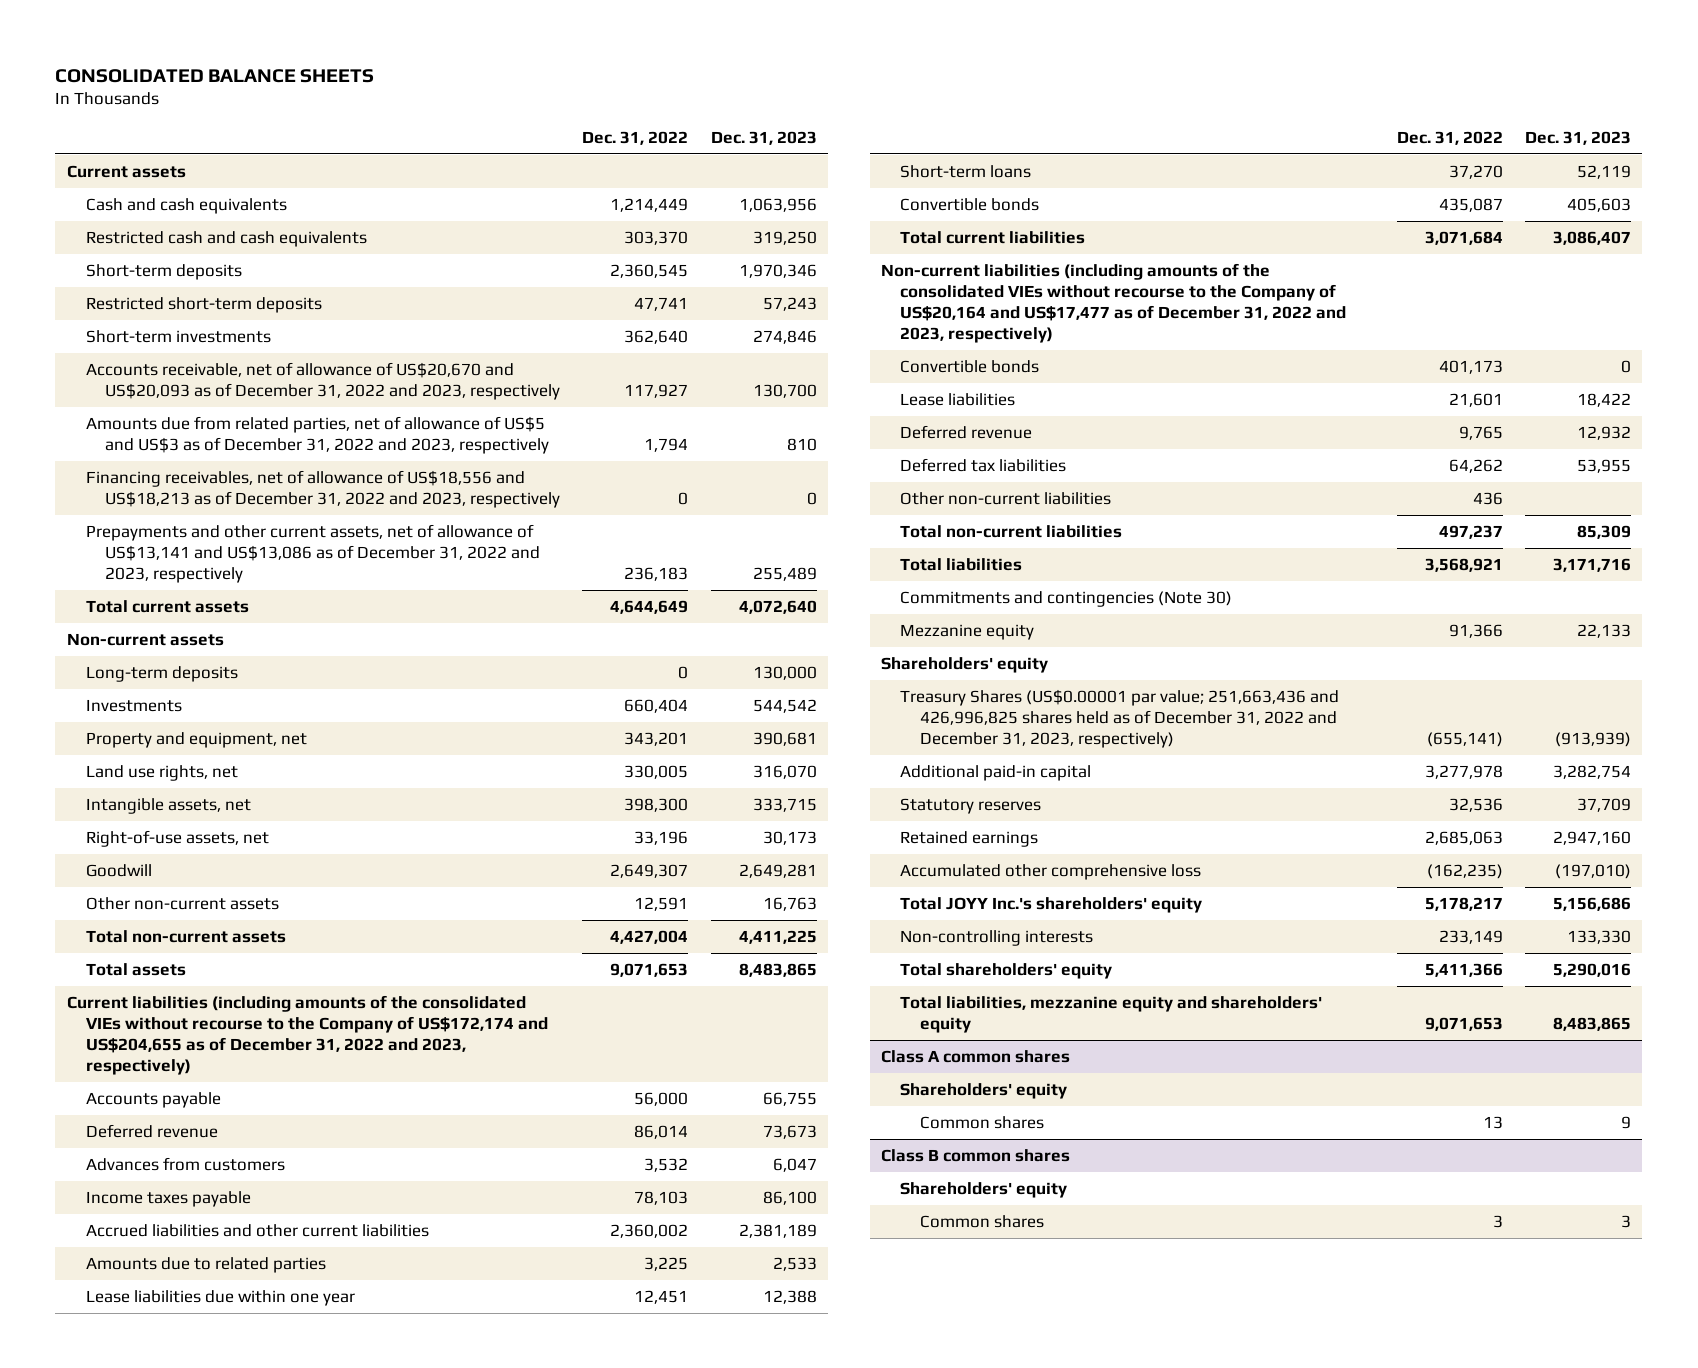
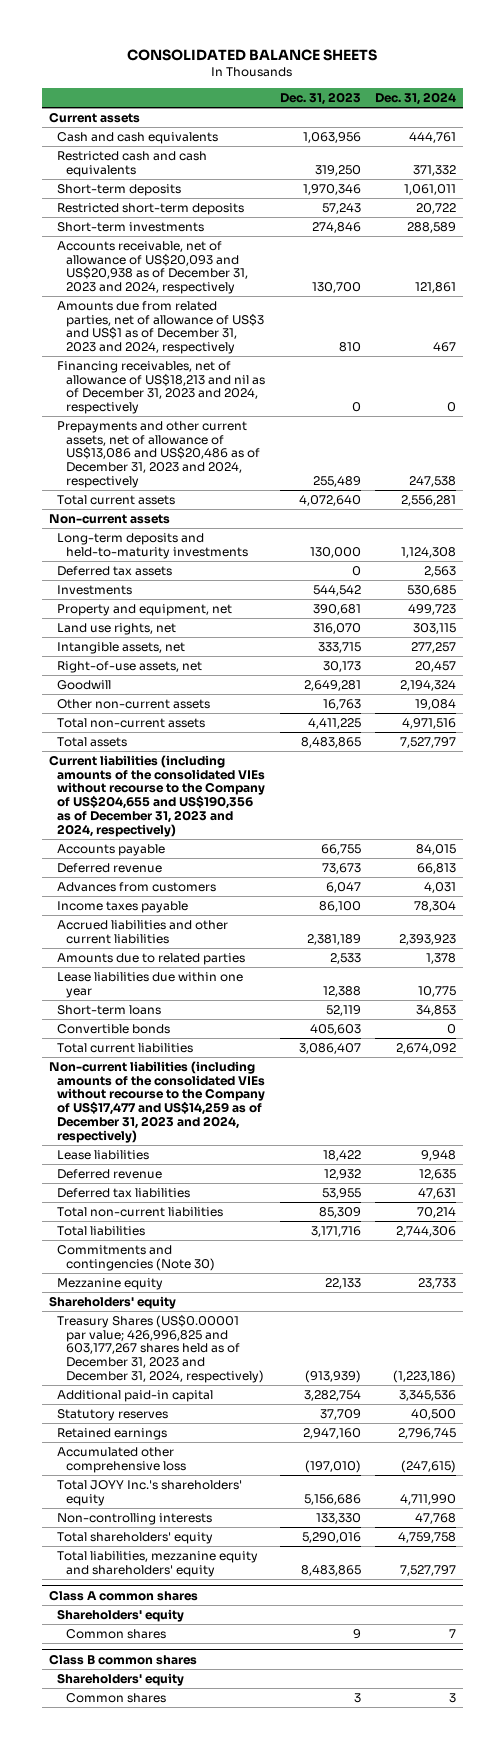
- | Dec. 31, 2022 | Dec. 31, 2023
+ | Dec. 31, 2023 | Dec. 31, 2024
- Accounts receivable, net of allowance of US$20,670 and US$20,093 as of December 31, 2022 and 2023, respectively | 117,927 | 130,700
- Amounts due from related parties, net of allowance of US$5 and US$3 as of December 31, 2022 and 2023, respectively | 1,794 | 810
- Financing receivables, net of allowance of US$18,556 and US$18,213 as of December 31, 2022 and 2023, respectively | 0 | 0
- Prepayments and other current assets, net of allowance of US$13,141 and US$13,086 as of December 31, 2022 and 2023, respectively | 236,183 | 255,489
+ Accounts receivable, net of allowance of US$20,093 and US$20,938 as of December 31, 2023 and 2024, respectively | 130,700 | 121,861
+ Amounts due from related parties, net of allowance of US$3 and US$1 as of December 31, 2023 and 2024, respectively | 810 | 467
+ Financing receivables, net of allowance of US$18,213 and nil as of December 31, 2023 and 2024, respectively | 0 | 0
+ Prepayments and other current assets, net of allowance of US$13,086 and US$20,486 as of December 31, 2023 and 2024, respectively | 255,489 | 247,538
- Long-term deposits | 0 | 130,000
+ Long-term deposits and held-to-maturity investments | 130,000 | 1,124,308
+ Deferred tax assets | 0 | 2,563
- Current liabilities (including amounts of the consolidated VIEs without recourse to the Company of US$172,174 and US$204,655 as of December 31, 2022 and 2023, respectively)
+ Current liabilities (including amounts of the consolidated VIEs without recourse to the Company of US$204,655 and US$190,356 as of December 31, 2023 and 2024, respectively)
- Non-current liabilities (including amounts of the consolidated VIEs without recourse to the Company of US$20,164 and US$17,477 as of December 31, 2022 and 2023, respectively)
- Convertible bonds | 401,173 | 0
+ Non-current liabilities (including amounts of the consolidated VIEs without recourse to the Company of US$17,477 and US$14,259 as of December 31, 2023 and 2024, respectively)
- Other non-current liabilities | 436 |
- Treasury Shares (US$0.00001 par value; 251,663,436 and 426,996,825 shares held as of December 31, 2022 and December 31, 2023, respectively) | (655,141) | (913,939)
+ Treasury Shares (US$0.00001 par value; 426,996,825 and 603,177,267 shares held as of December 31, 2023 and December 31, 2024, respectively) | (913,939) | (1,223,186)

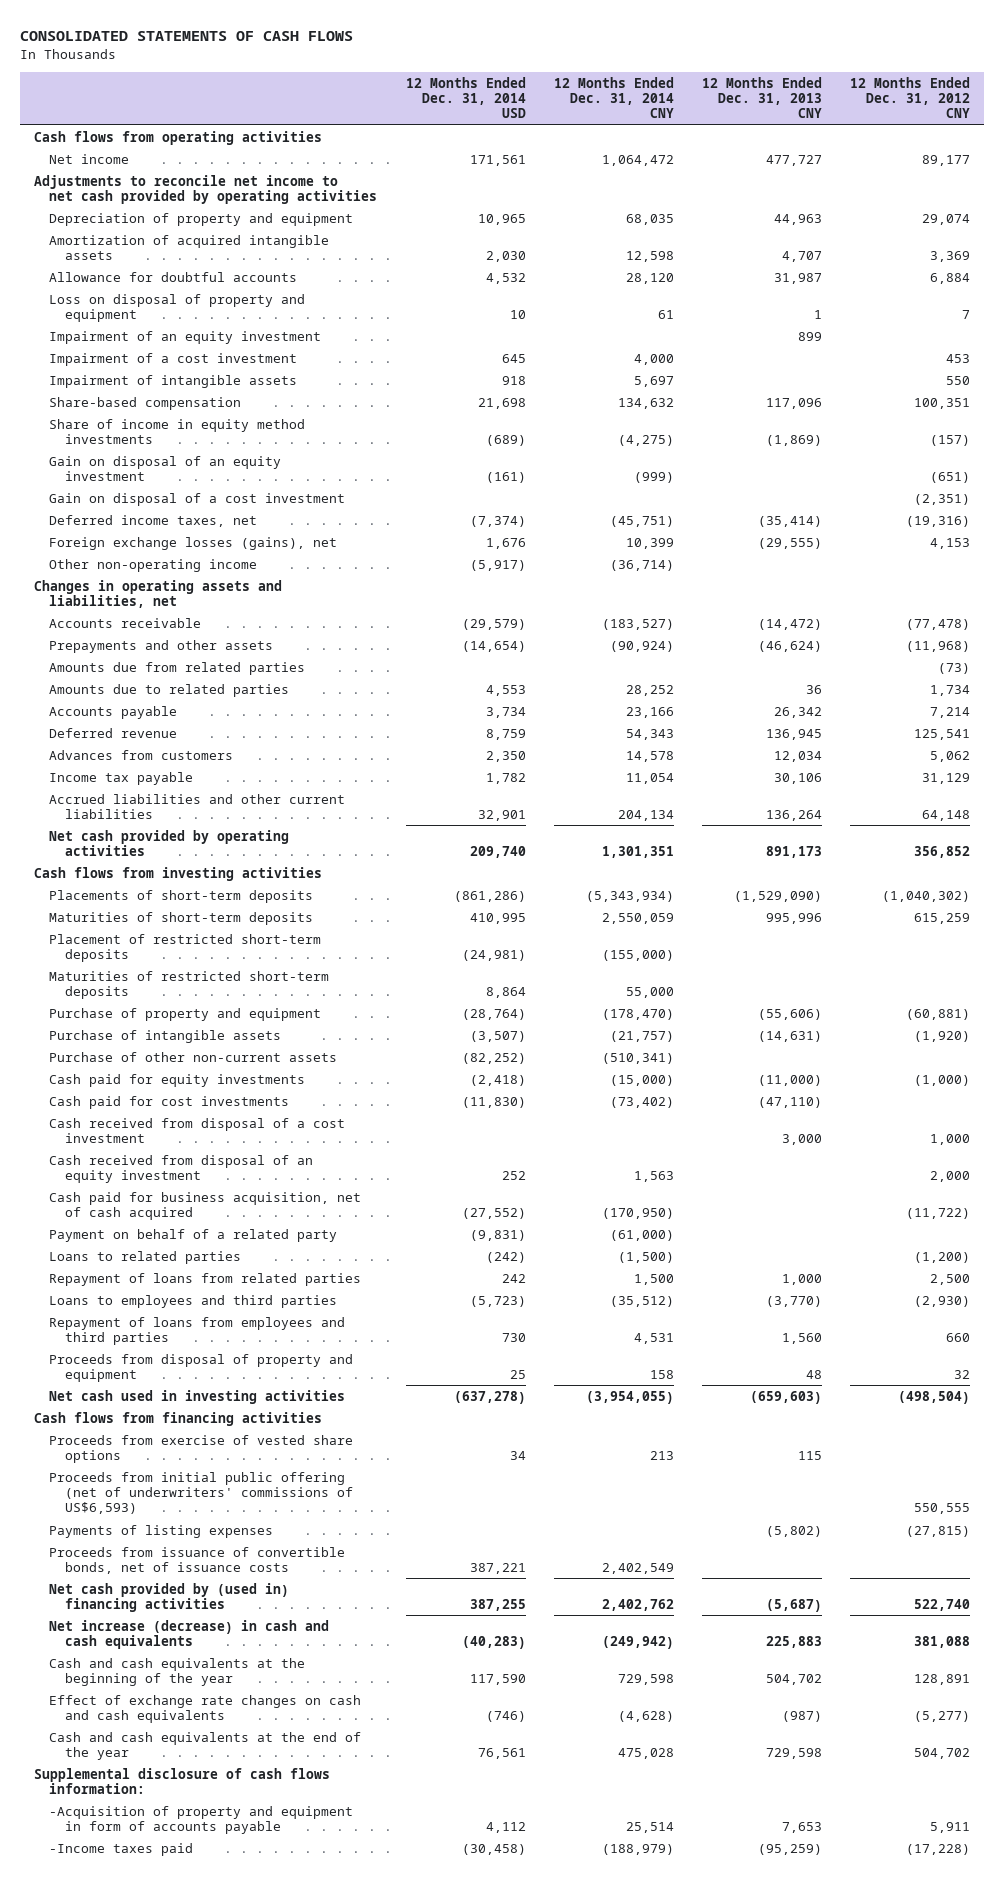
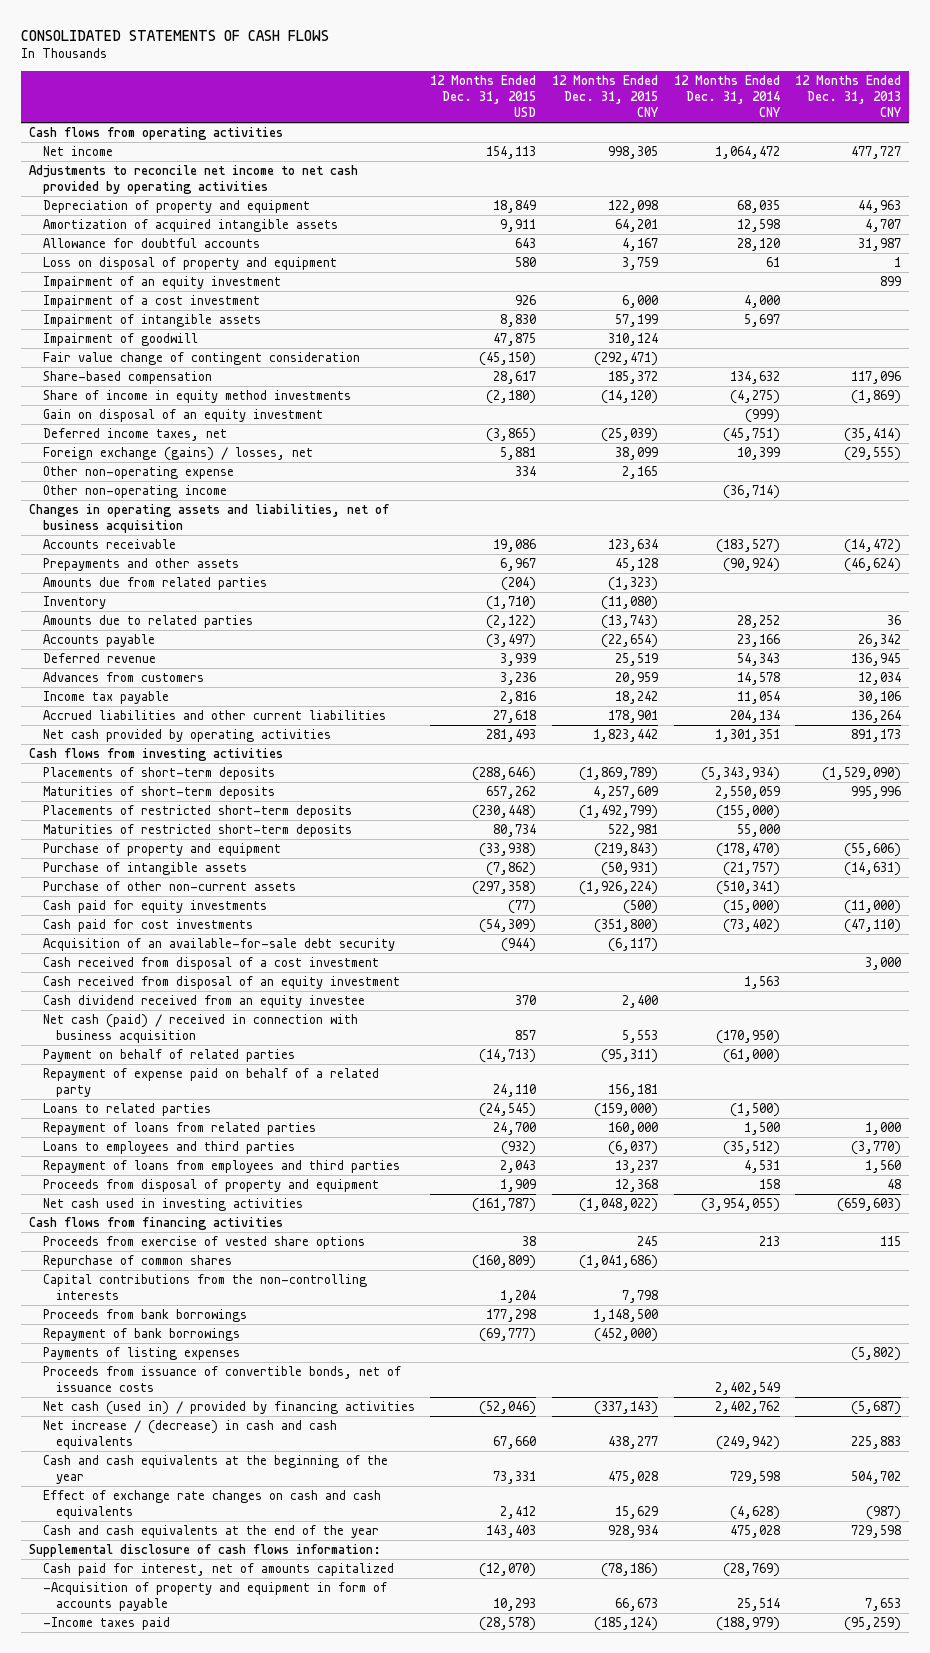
- | 12 Months Ended Dec. 31, 2014 USD | 12 Months Ended Dec. 31, 2014 CNY | 12 Months Ended Dec. 31, 2013 CNY | 12 Months Ended Dec. 31, 2012 CNY
+ | 12 Months Ended Dec. 31, 2015 USD | 12 Months Ended Dec. 31, 2015 CNY | 12 Months Ended Dec. 31, 2014 CNY | 12 Months Ended Dec. 31, 2013 CNY
+ Impairment of goodwill | 47,875 | 310,124 | |
+ Fair value change of contingent consideration | (45,150) | (292,471) | |
- Gain on disposal of a cost investment | | | | (2,351)
- Foreign exchange losses (gains), net | 1,676 | 10,399 | (29,555) | 4,153
+ Foreign exchange (gains) / losses, net | 5,881 | 38,099 | 10,399 | (29,555)
+ Other non-operating expense | 334 | 2,165 | |
- Changes in operating assets and liabilities, net
+ Changes in operating assets and liabilities, net of business acquisition
+ Inventory | (1,710) | (11,080) | |
- Placement of restricted short-term deposits | (24,981) | (155,000) | |
+ Placements of restricted short-term deposits | (230,448) | (1,492,799) | (155,000) |
+ Acquisition of an available-for-sale debt security | (944) | (6,117) | |
- Cash paid for business acquisition, net of cash acquired | (27,552) | (170,950) | | (11,722)
- Payment on behalf of a related party | (9,831) | (61,000) | |
+ Cash dividend received from an equity investee | 370 | 2,400 | |
+ Net cash (paid) / received in connection with business acquisition | 857 | 5,553 | (170,950) |
+ Payment on behalf of related parties | (14,713) | (95,311) | (61,000) |
+ Repayment of expense paid on behalf of a related party | 24,110 | 156,181 | |
- Proceeds from initial public offering (net of underwriters' commissions of US$6,593) | | | | 550,555
+ Repurchase of common shares | (160,809) | (1,041,686) | |
+ Capital contributions from the non-controlling interests | 1,204 | 7,798 | |
+ Proceeds from bank borrowings | 177,298 | 1,148,500 | |
+ Repayment of bank borrowings | (69,777) | (452,000) | |
- Net cash provided by (used in) financing activities | 387,255 | 2,402,762 | (5,687) | 522,740
- Net increase (decrease) in cash and cash equivalents | (40,283) | (249,942) | 225,883 | 381,088
+ Net cash (used in) / provided by financing activities | (52,046) | (337,143) | 2,402,762 | (5,687)
+ Net increase / (decrease) in cash and cash equivalents | 67,660 | 438,277 | (249,942) | 225,883
+ Cash paid for interest, net of amounts capitalized | (12,070) | (78,186) | (28,769) |

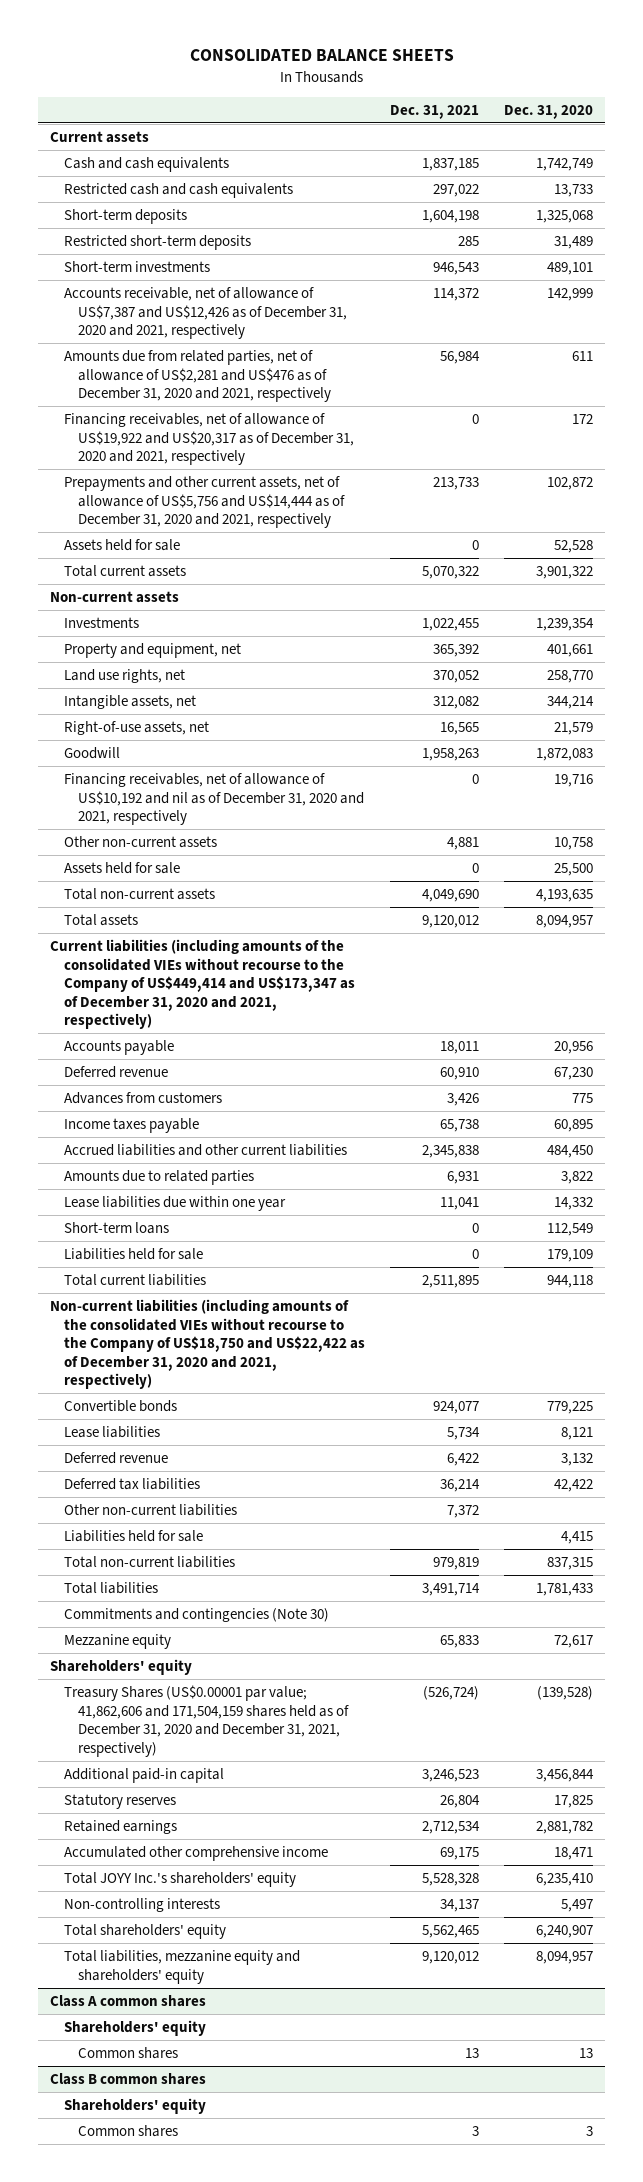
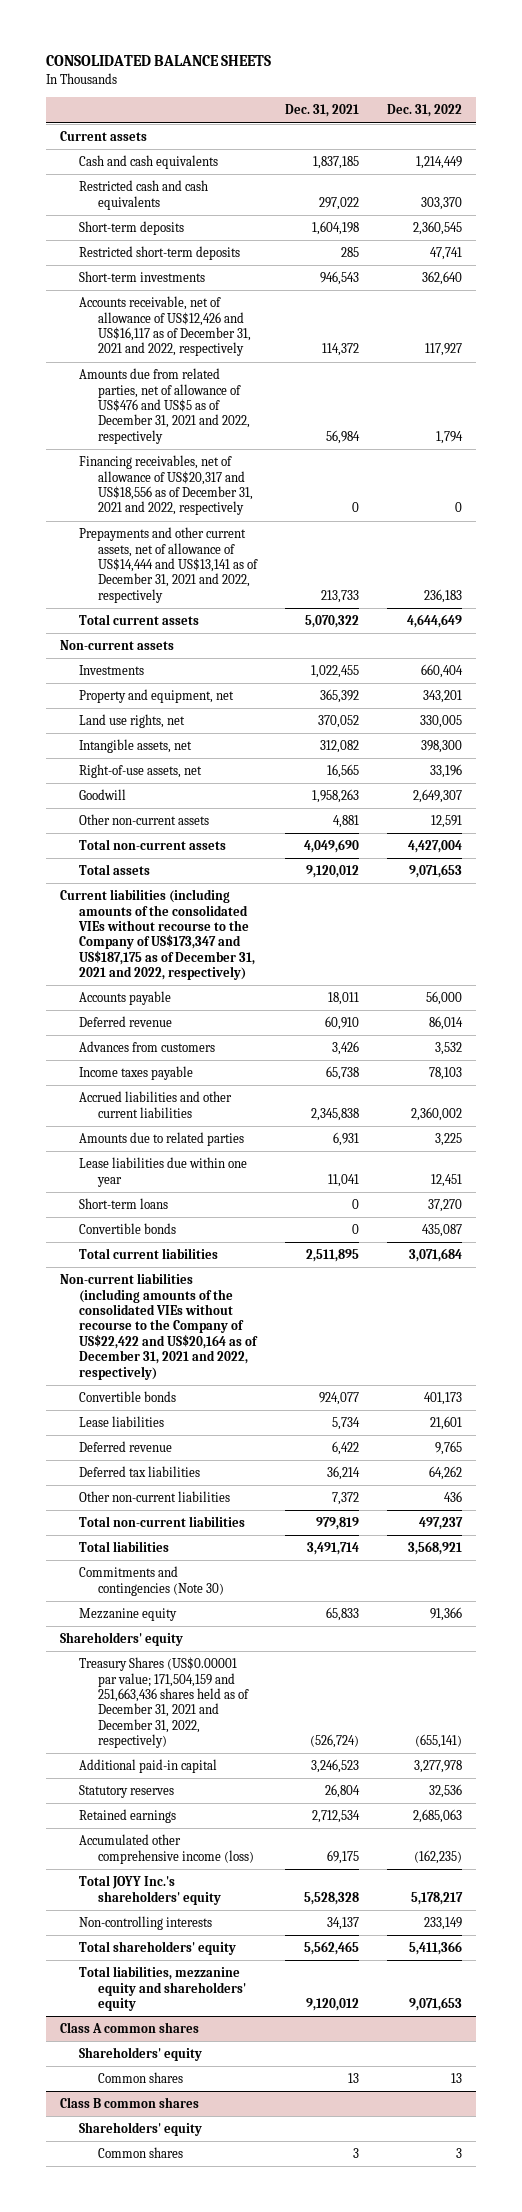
- | Dec. 31, 2021 | Dec. 31, 2020
+ | Dec. 31, 2021 | Dec. 31, 2022
- Accounts receivable, net of allowance of US$7,387 and US$12,426 as of December 31, 2020 and 2021, respectively | 114,372 | 142,999
- Amounts due from related parties, net of allowance of US$2,281 and US$476 as of December 31, 2020 and 2021, respectively | 56,984 | 611
- Financing receivables, net of allowance of US$19,922 and US$20,317 as of December 31, 2020 and 2021, respectively | 0 | 172
- Prepayments and other current assets, net of allowance of US$5,756 and US$14,444 as of December 31, 2020 and 2021, respectively | 213,733 | 102,872
- Assets held for sale | 0 | 52,528
+ Accounts receivable, net of allowance of US$12,426 and US$16,117 as of December 31, 2021 and 2022, respectively | 114,372 | 117,927
+ Amounts due from related parties, net of allowance of US$476 and US$5 as of December 31, 2021 and 2022, respectively | 56,984 | 1,794
+ Financing receivables, net of allowance of US$20,317 and US$18,556 as of December 31, 2021 and 2022, respectively | 0 | 0
+ Prepayments and other current assets, net of allowance of US$14,444 and US$13,141 as of December 31, 2021 and 2022, respectively | 213,733 | 236,183
- Financing receivables, net of allowance of US$10,192 and nil as of December 31, 2020 and 2021, respectively | 0 | 19,716
- Assets held for sale | 0 | 25,500
- Current liabilities (including amounts of the consolidated VIEs without recourse to the Company of US$449,414 and US$173,347 as of December 31, 2020 and 2021, respectively)
+ Current liabilities (including amounts of the consolidated VIEs without recourse to the Company of US$173,347 and US$187,175 as of December 31, 2021 and 2022, respectively)
- Liabilities held for sale | 0 | 179,109
+ Convertible bonds | 0 | 435,087
- Non-current liabilities (including amounts of the consolidated VIEs without recourse to the Company of US$18,750 and US$22,422 as of December 31, 2020 and 2021, respectively)
+ Non-current liabilities (including amounts of the consolidated VIEs without recourse to the Company of US$22,422 and US$20,164 as of December 31, 2021 and 2022, respectively)
- Liabilities held for sale | | 4,415
- Treasury Shares (US$0.00001 par value; 41,862,606 and 171,504,159 shares held as of December 31, 2020 and December 31, 2021, respectively) | (526,724) | (139,528)
+ Treasury Shares (US$0.00001 par value; 171,504,159 and 251,663,436 shares held as of December 31, 2021 and December 31, 2022, respectively) | (526,724) | (655,141)
- Accumulated other comprehensive income | 69,175 | 18,471
+ Accumulated other comprehensive income (loss) | 69,175 | (162,235)

